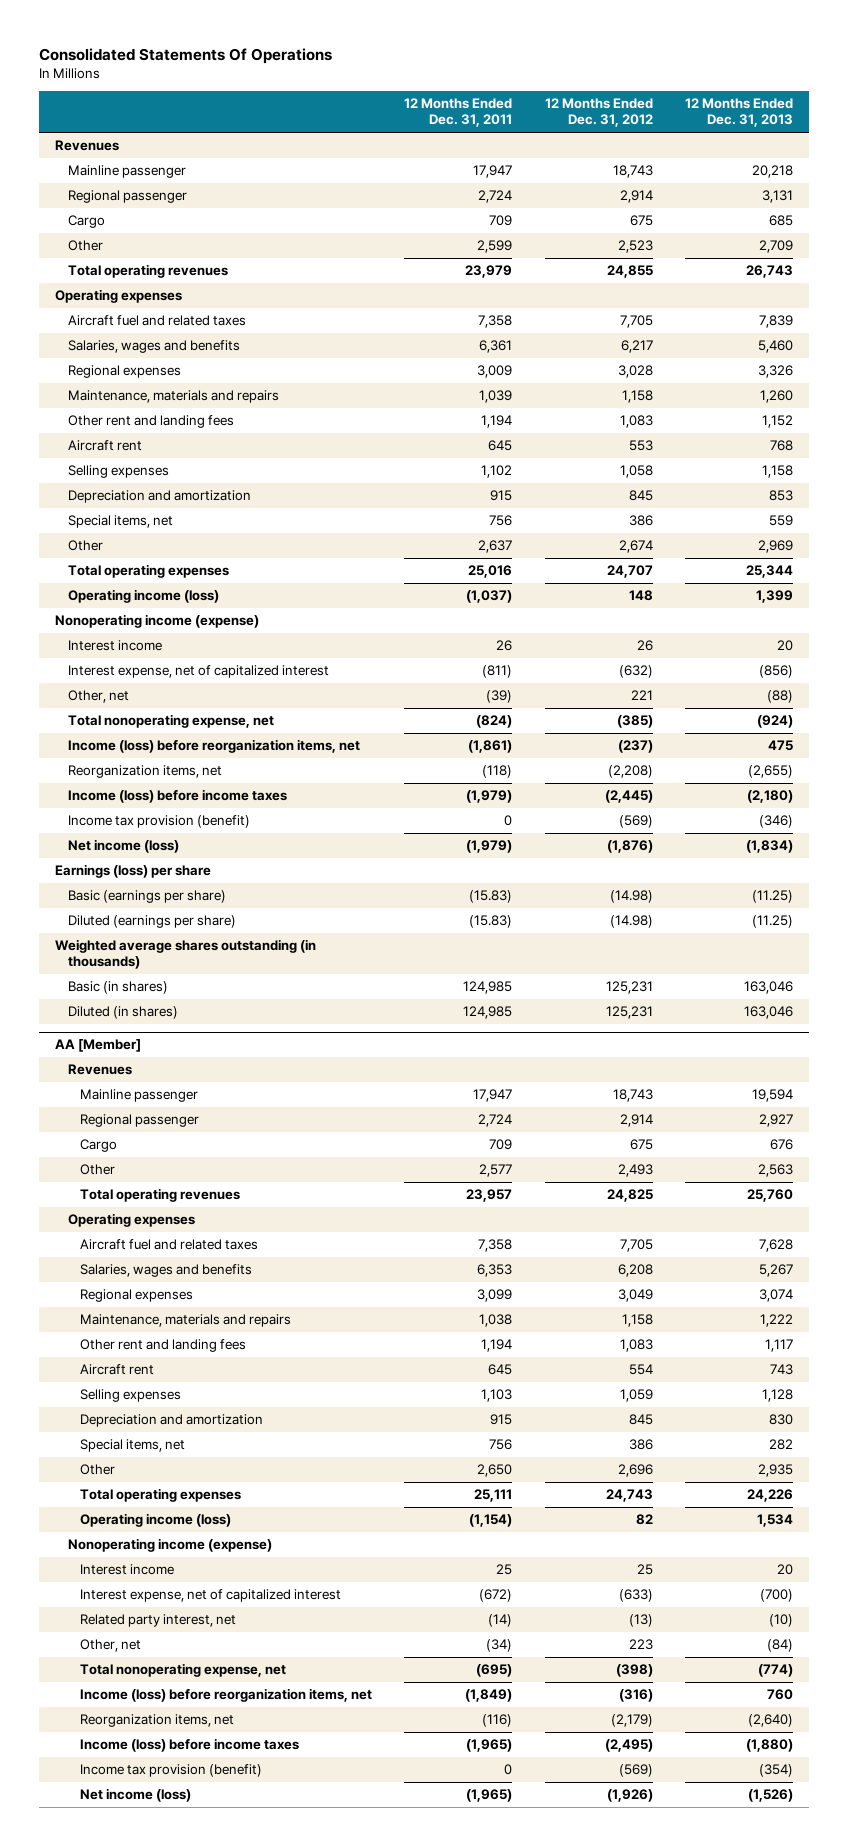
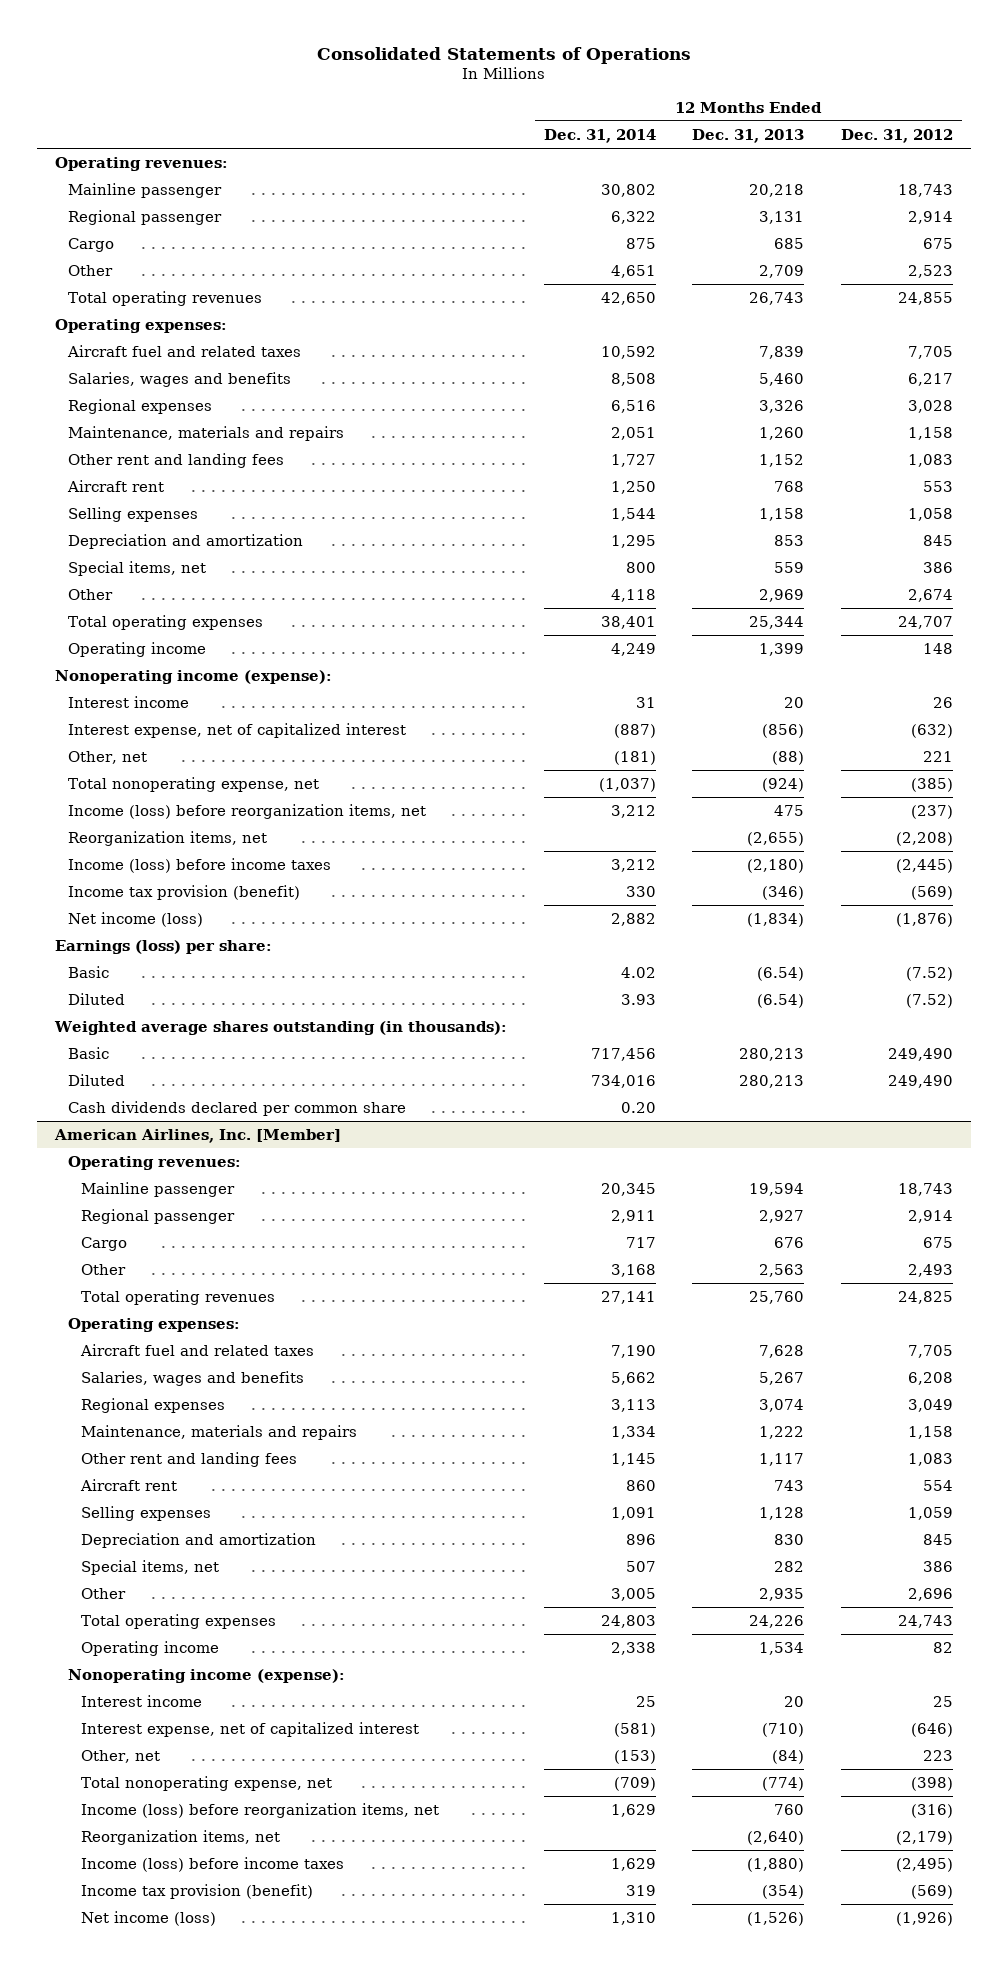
- Consolidated Statements Of Operations
+ Consolidated Statements of Operations
- | 12 Months Ended Dec. 31, 2011 | 12 Months Ended Dec. 31, 2012 | 12 Months Ended Dec. 31, 2013
+ | 12 Months Ended Dec. 31, 2014 | 12 Months Ended Dec. 31, 2013 | 12 Months Ended Dec. 31, 2012
- Revenues
+ Operating revenues:
- Operating expenses
+ Operating expenses:
- Operating income (loss) | (1,037) | 148 | 1,399
- Nonoperating income (expense)
+ Operating income | 4,249 | 1,399 | 148
+ Nonoperating income (expense):
- Earnings (loss) per share
- Basic (earnings per share) | (15.83) | (14.98) | (11.25)
- Diluted (earnings per share) | (15.83) | (14.98) | (11.25)
- Weighted average shares outstanding (in thousands)
- Basic (in shares) | 124,985 | 125,231 | 163,046
- Diluted (in shares) | 124,985 | 125,231 | 163,046
- AA [Member]
- Revenues
+ Earnings (loss) per share:
+ Basic | 4.02 | (6.54) | (7.52)
+ Diluted | 3.93 | (6.54) | (7.52)
+ Weighted average shares outstanding (in thousands):
+ Basic | 717,456 | 280,213 | 249,490
+ Diluted | 734,016 | 280,213 | 249,490
+ Cash dividends declared per common share | 0.20 | |
+ American Airlines, Inc. [Member]
+ Operating revenues:
- Operating expenses
+ Operating expenses:
- Operating income (loss) | (1,154) | 82 | 1,534
- Nonoperating income (expense)
+ Operating income | 2,338 | 1,534 | 82
+ Nonoperating income (expense):
- Interest expense, net of capitalized interest | (672) | (633) | (700)
- Related party interest, net | (14) | (13) | (10)
+ Interest expense, net of capitalized interest | (581) | (710) | (646)

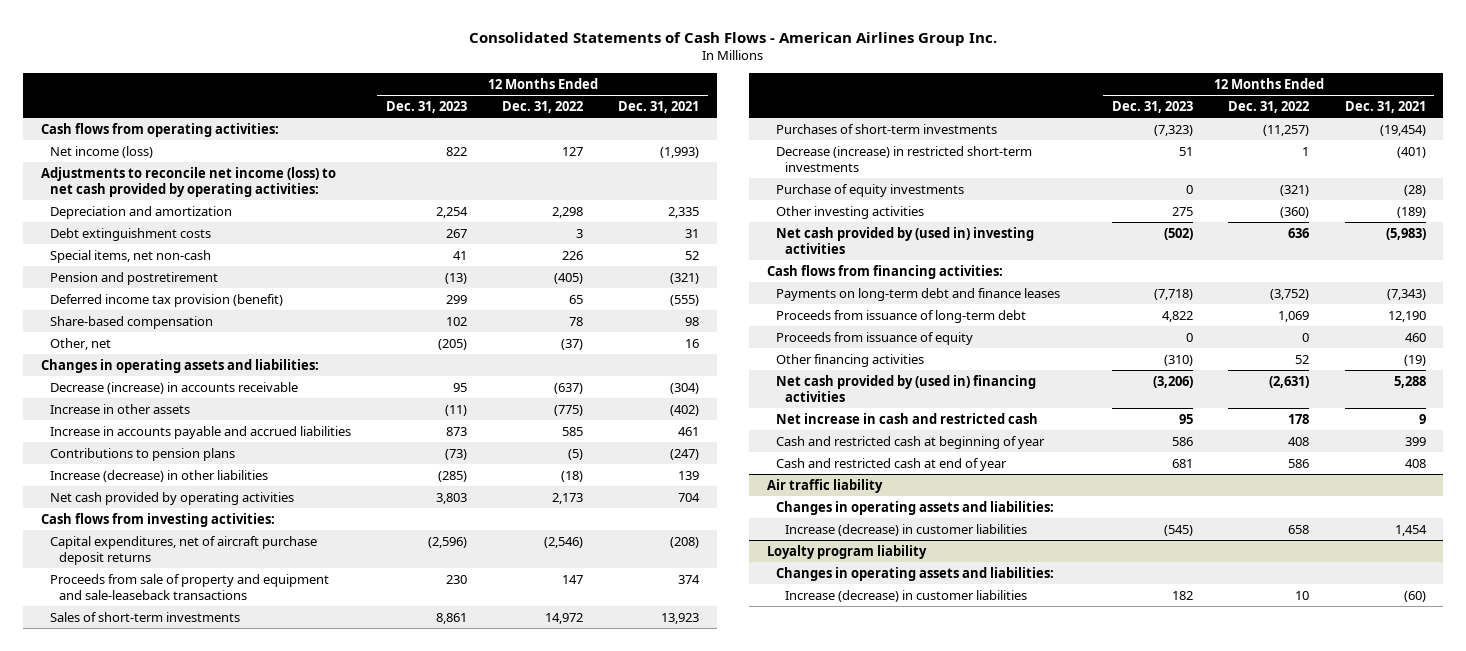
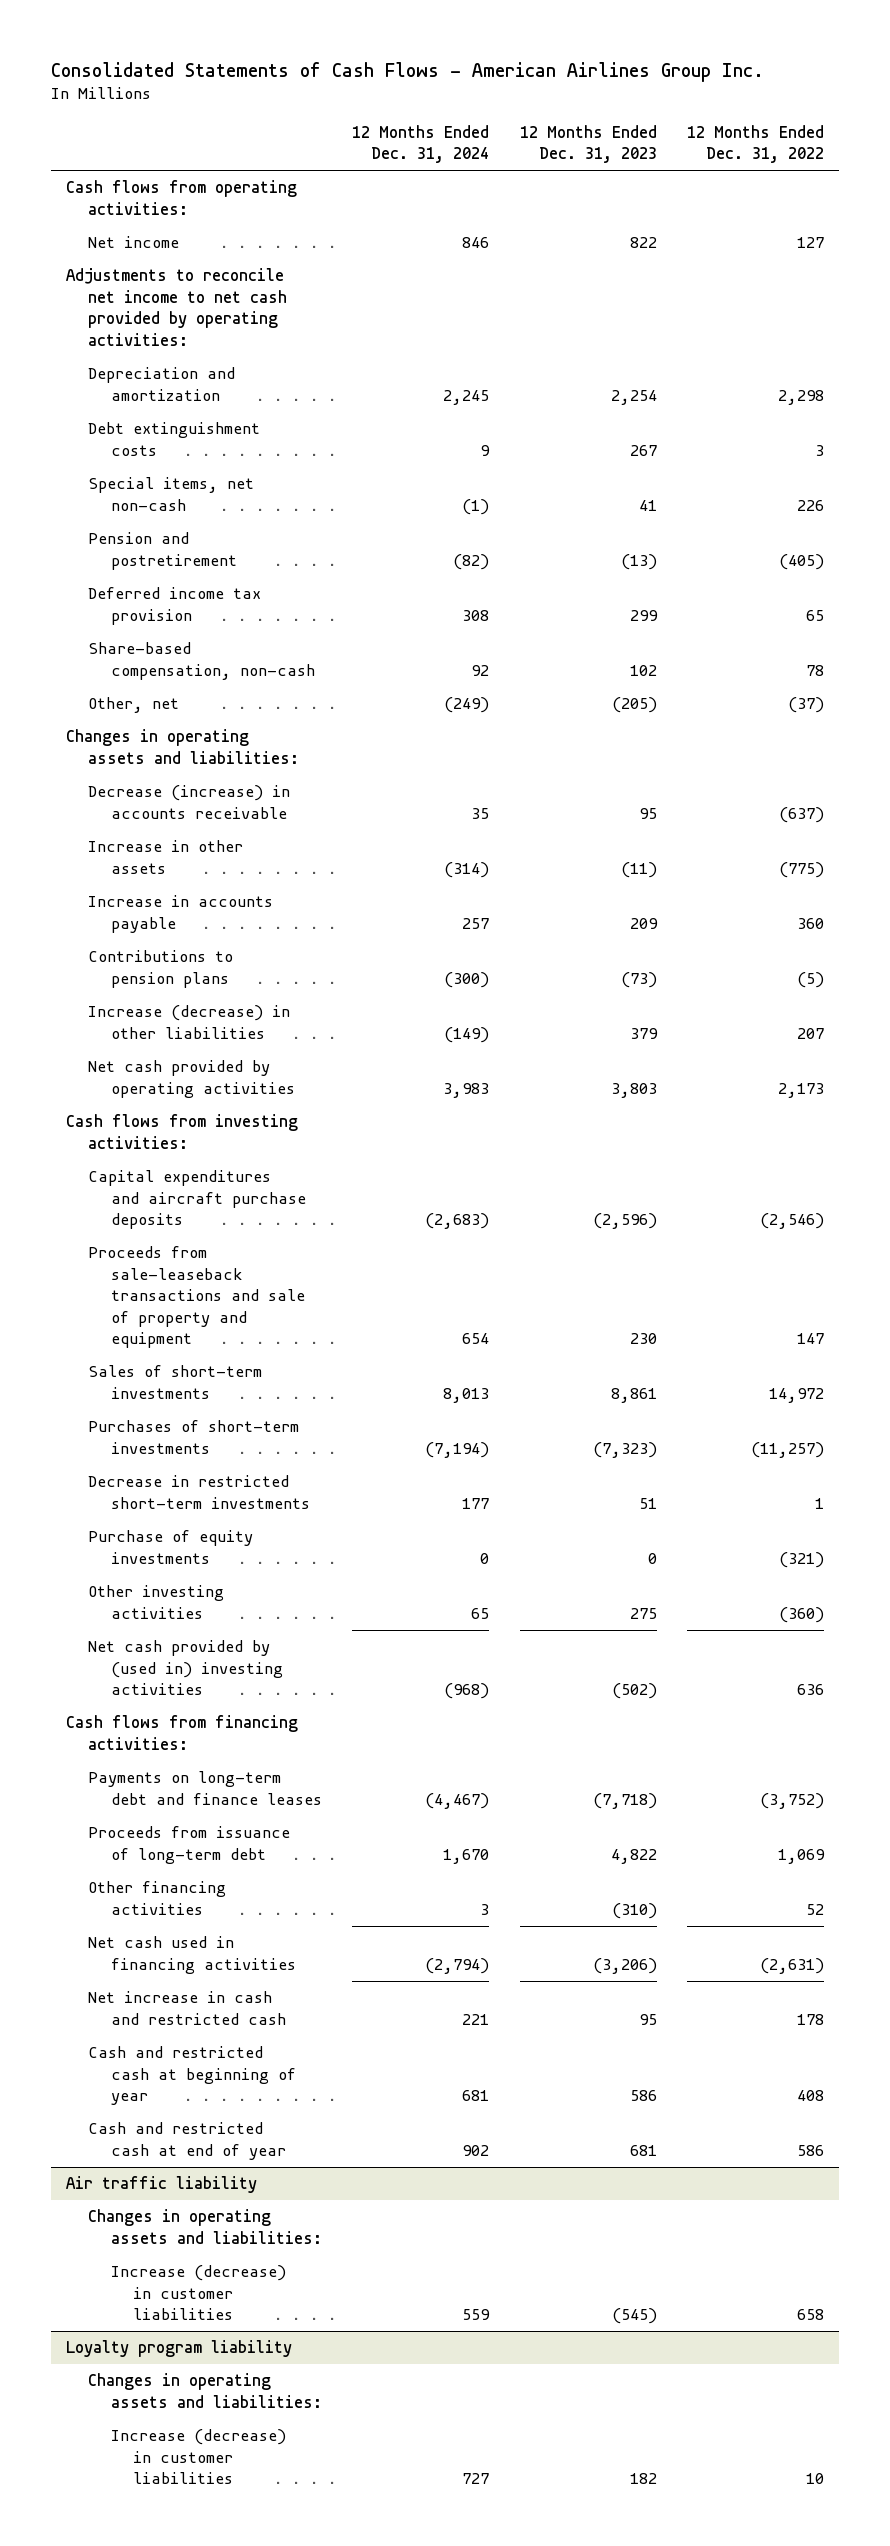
- | 12 Months Ended Dec. 31, 2023 | 12 Months Ended Dec. 31, 2022 | 12 Months Ended Dec. 31, 2021
+ | 12 Months Ended Dec. 31, 2024 | 12 Months Ended Dec. 31, 2023 | 12 Months Ended Dec. 31, 2022
- Net income (loss) | 822 | 127 | (1,993)
- Adjustments to reconcile net income (loss) to net cash provided by operating activities:
+ Net income | 846 | 822 | 127
+ Adjustments to reconcile net income to net cash provided by operating activities:
- Deferred income tax provision (benefit) | 299 | 65 | (555)
- Share-based compensation | 102 | 78 | 98
+ Deferred income tax provision | 308 | 299 | 65
+ Share-based compensation, non-cash | 92 | 102 | 78
- Increase in accounts payable and accrued liabilities | 873 | 585 | 461
+ Increase in accounts payable | 257 | 209 | 360
- Increase (decrease) in other liabilities | (285) | (18) | 139
+ Increase (decrease) in other liabilities | (149) | 379 | 207
- Capital expenditures, net of aircraft purchase deposit returns | (2,596) | (2,546) | (208)
- Proceeds from sale of property and equipment and sale-leaseback transactions | 230 | 147 | 374
+ Capital expenditures and aircraft purchase deposits | (2,683) | (2,596) | (2,546)
+ Proceeds from sale-leaseback transactions and sale of property and equipment | 654 | 230 | 147
- Decrease (increase) in restricted short-term investments | 51 | 1 | (401)
+ Decrease in restricted short-term investments | 177 | 51 | 1
- Proceeds from issuance of equity | 0 | 0 | 460
- Net cash provided by (used in) financing activities | (3,206) | (2,631) | 5,288
+ Net cash used in financing activities | (2,794) | (3,206) | (2,631)

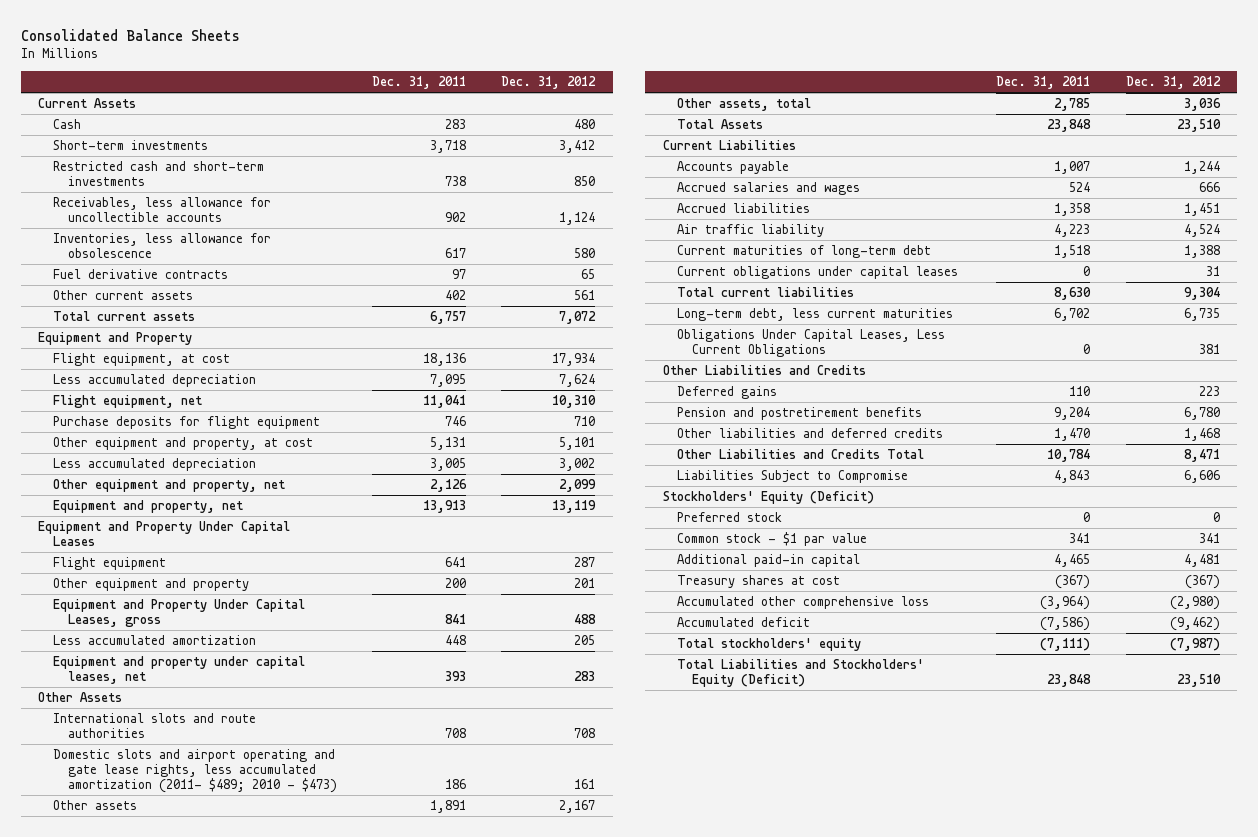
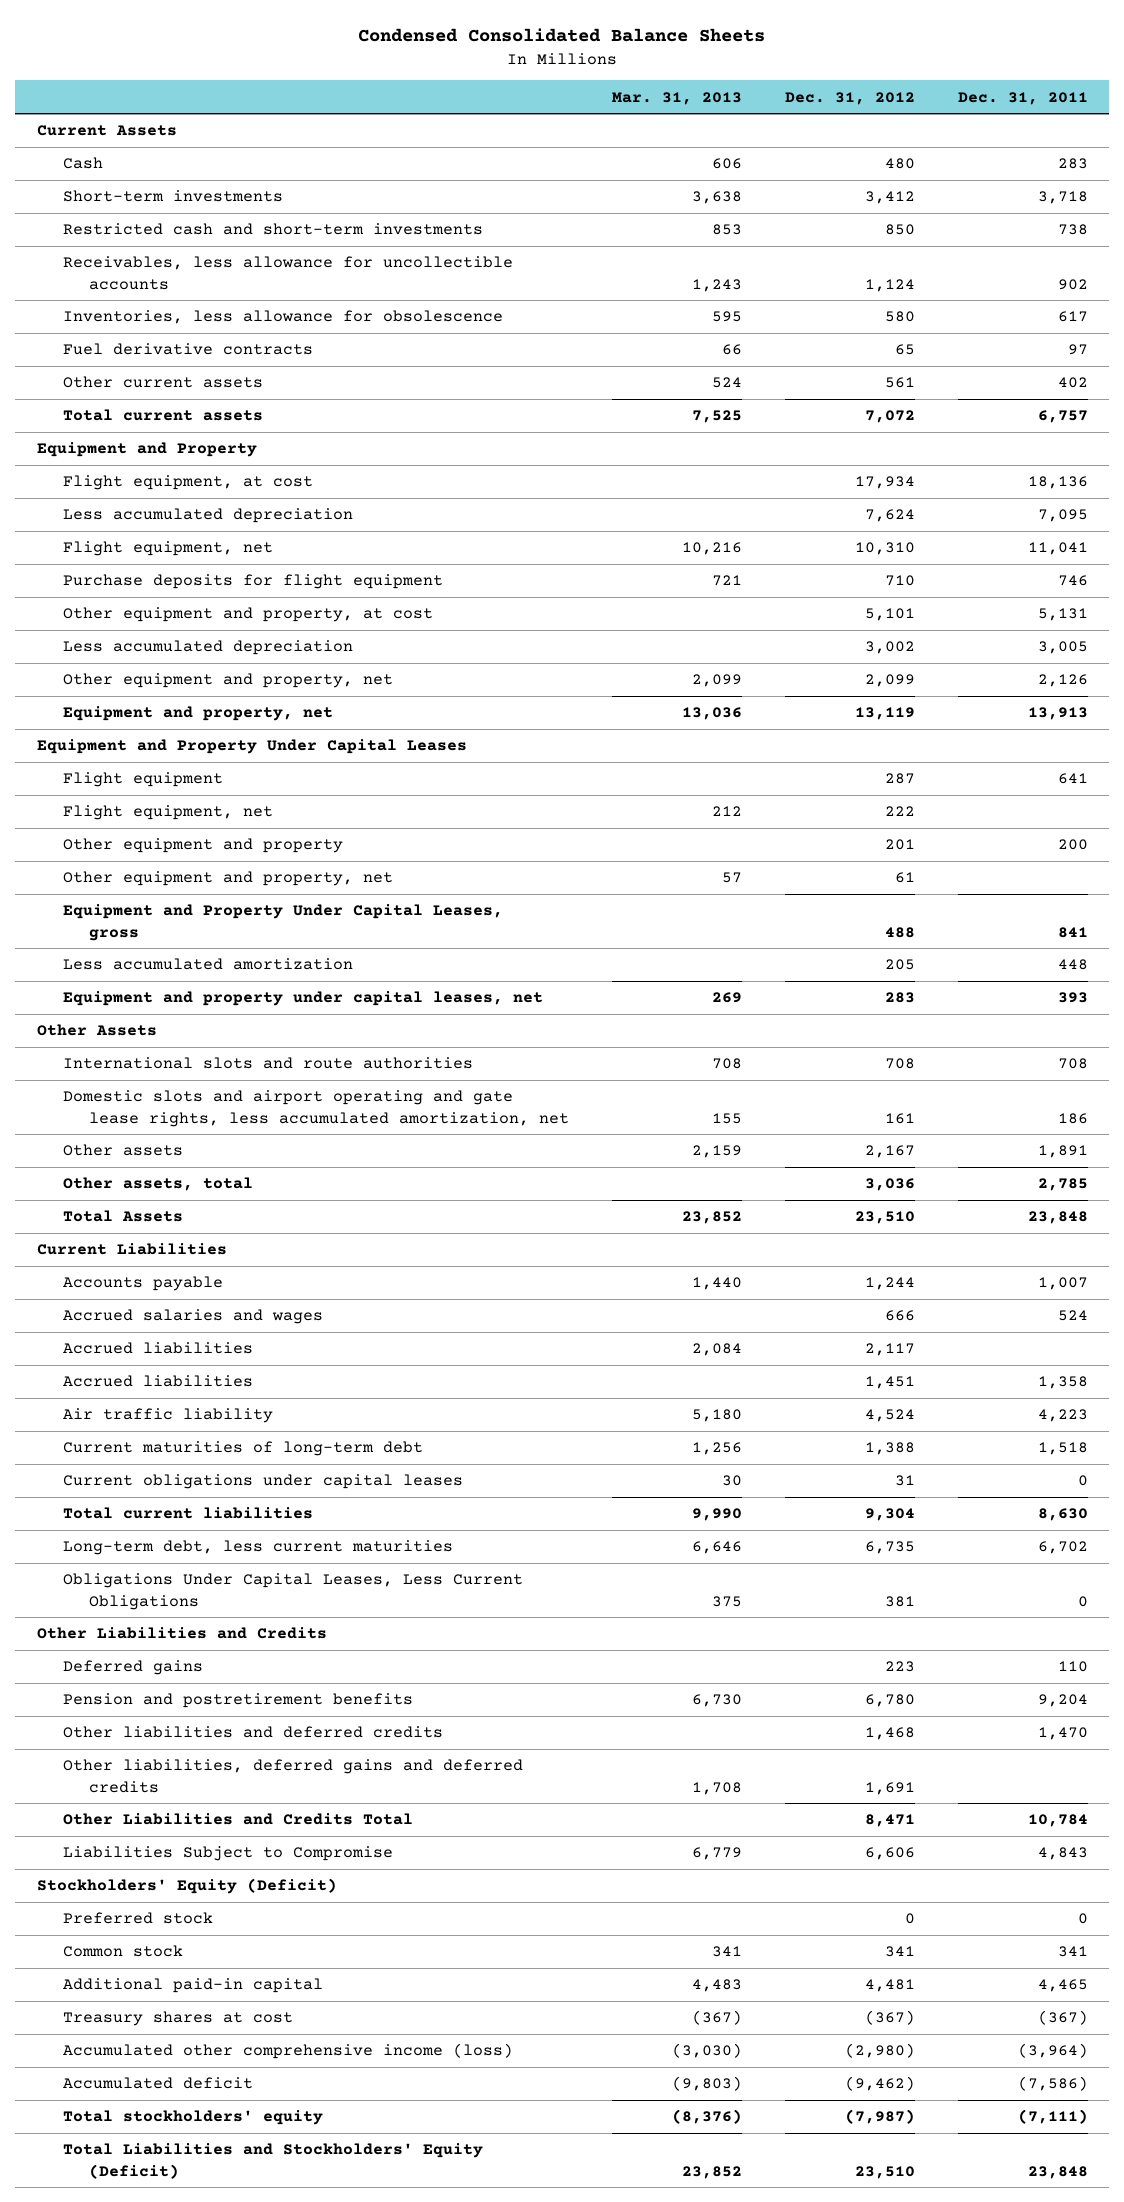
- Consolidated Balance Sheets
+ Condensed Consolidated Balance Sheets
- | Dec. 31, 2011 | Dec. 31, 2012
+ | Mar. 31, 2013 | Dec. 31, 2012 | Dec. 31, 2011
+ Flight equipment, net | 212 | 222 |
+ Other equipment and property, net | 57 | 61 |
- Domestic slots and airport operating and gate lease rights, less accumulated amortization (2011- $489; 2010 - $473) | 186 | 161
+ Domestic slots and airport operating and gate lease rights, less accumulated amortization, net | 155 | 161 | 186
+ Accrued liabilities | 2,084 | 2,117 |
+ Other liabilities, deferred gains and deferred credits | 1,708 | 1,691 |
- Common stock - $1 par value | 341 | 341
+ Common stock | 341 | 341 | 341
- Accumulated other comprehensive loss | (3,964) | (2,980)
+ Accumulated other comprehensive income (loss) | (3,030) | (2,980) | (3,964)

